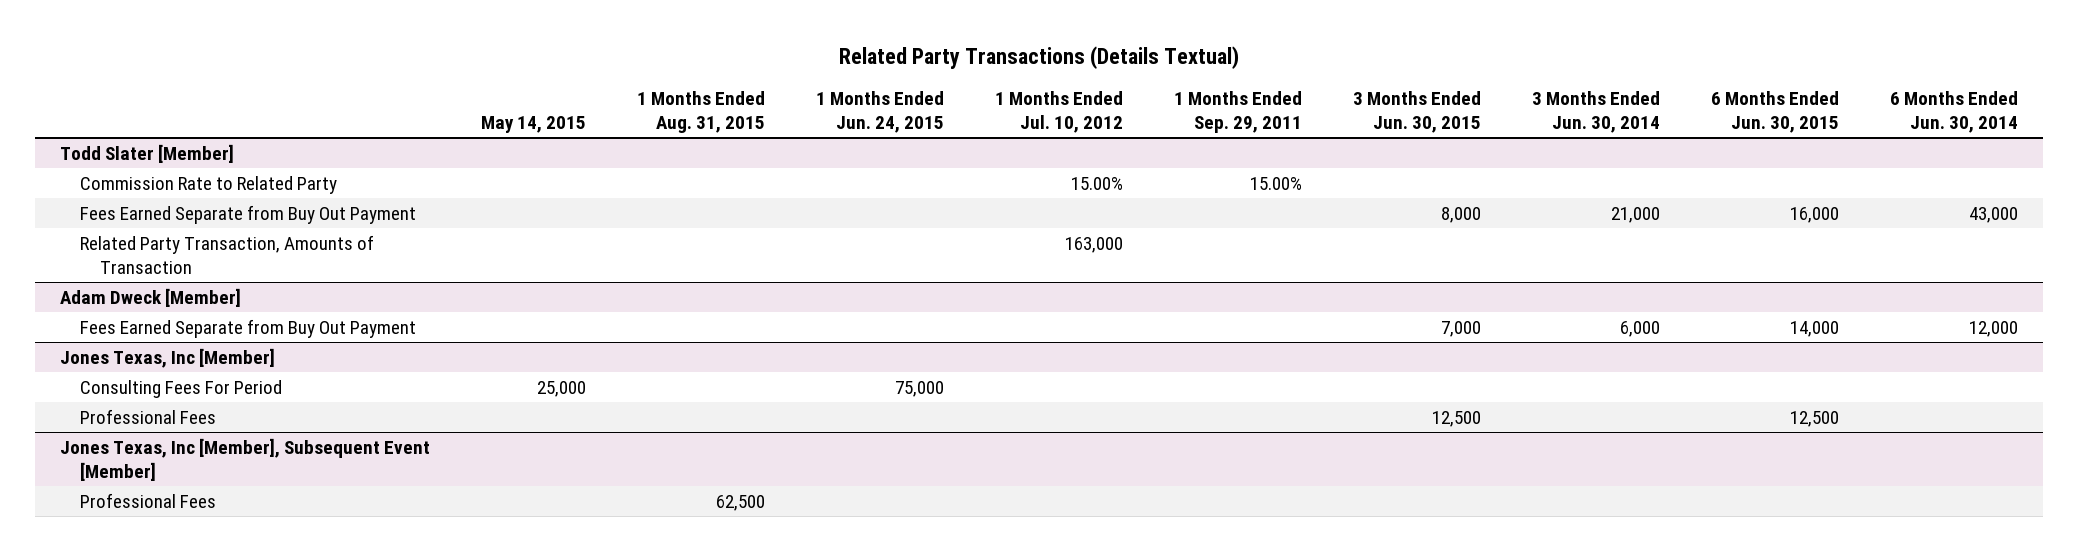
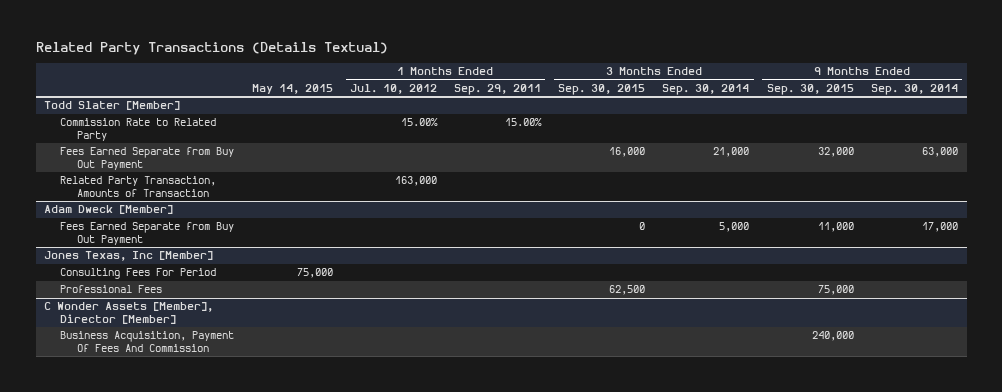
- | May 14, 2015 | 1 Months Ended Aug. 31, 2015 | 1 Months Ended Jun. 24, 2015 | 1 Months Ended Jul. 10, 2012 | 1 Months Ended Sep. 29, 2011 | 3 Months Ended Jun. 30, 2015 | 3 Months Ended Jun. 30, 2014 | 6 Months Ended Jun. 30, 2015 | 6 Months Ended Jun. 30, 2014
+ | May 14, 2015 | 1 Months Ended Jul. 10, 2012 | 1 Months Ended Sep. 29, 2011 | 3 Months Ended Sep. 30, 2015 | 3 Months Ended Sep. 30, 2014 | 9 Months Ended Sep. 30, 2015 | 9 Months Ended Sep. 30, 2014
@ Jones Texas, Inc [Member]
- Consulting Fees For Period | 25,000 | | 75,000 | | | | | |
+ Consulting Fees For Period | 75,000 | | | | | |
- Jones Texas, Inc [Member], Subsequent Event [Member]
- Professional Fees | | 62,500 | | | | | | |
+ C Wonder Assets [Member], Director [Member]
+ Business Acquisition, Payment Of Fees And Commission | | | | | | 240,000 |

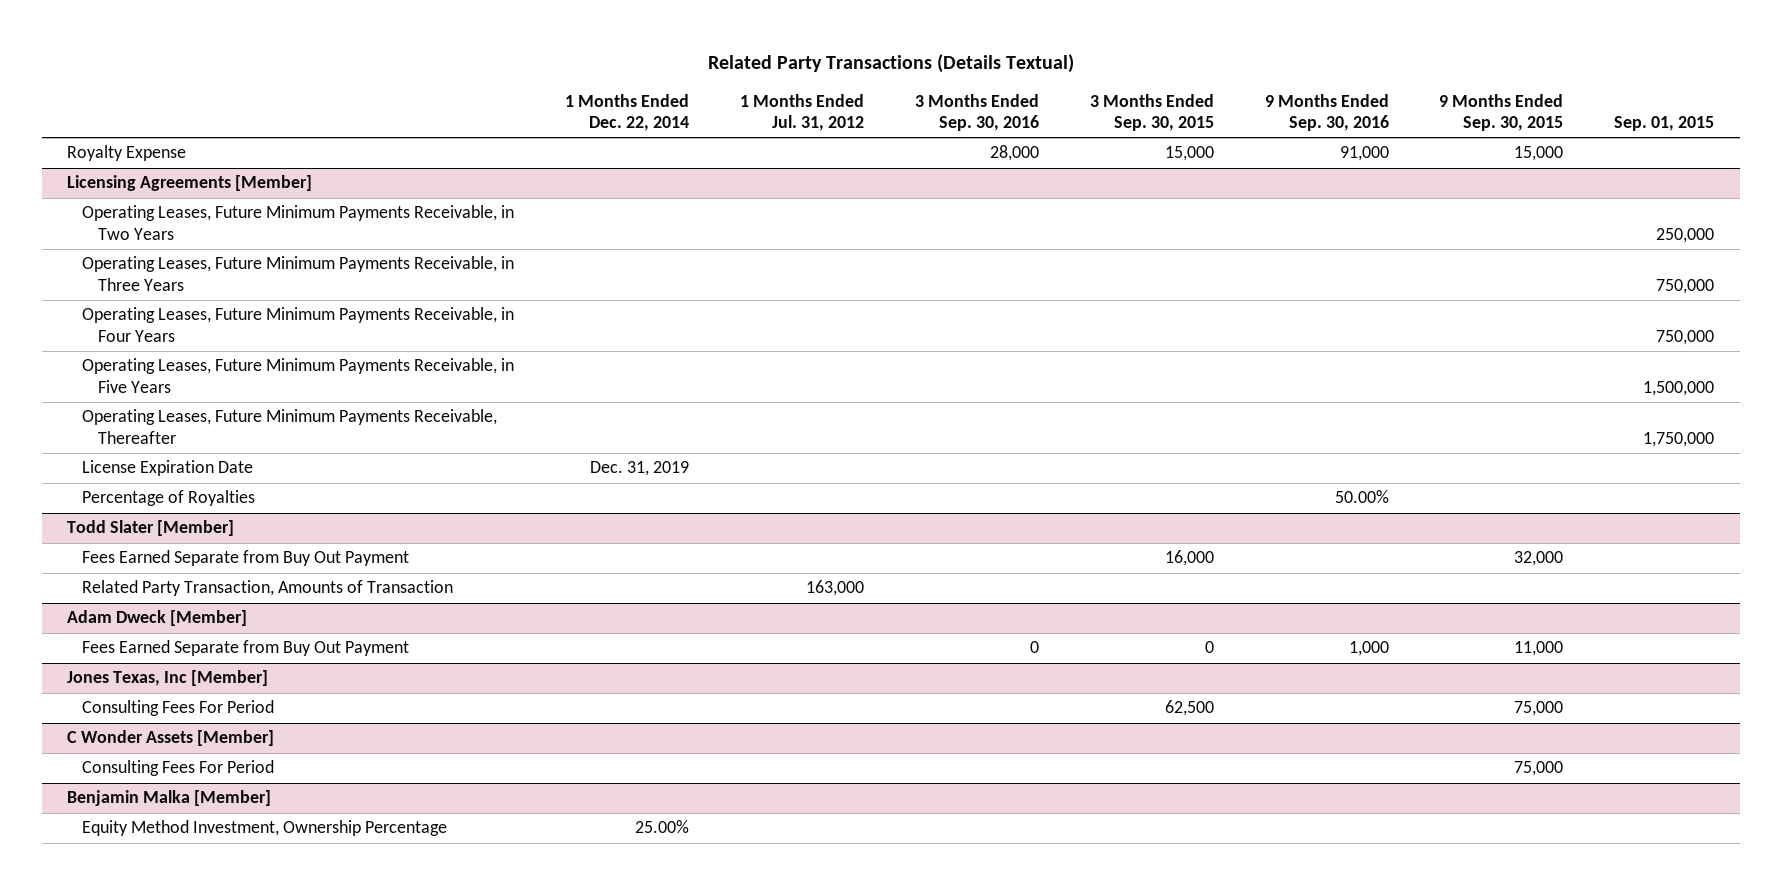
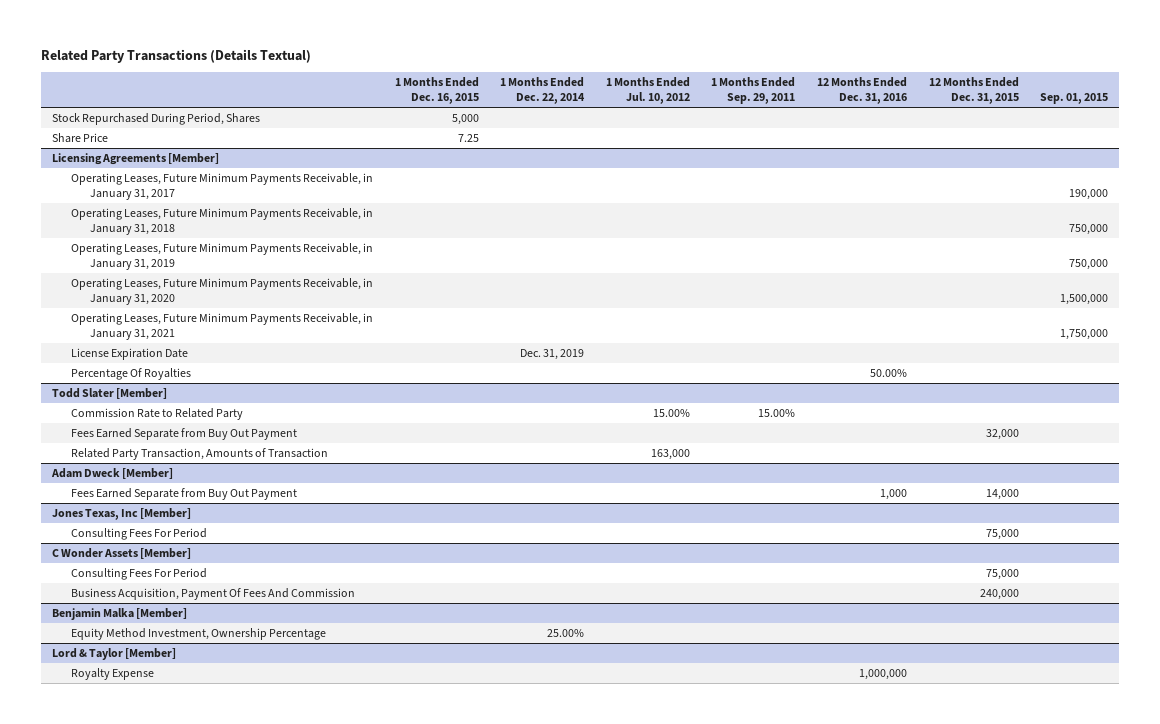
- | 1 Months Ended Dec. 22, 2014 | 1 Months Ended Jul. 31, 2012 | 3 Months Ended Sep. 30, 2016 | 3 Months Ended Sep. 30, 2015 | 9 Months Ended Sep. 30, 2016 | 9 Months Ended Sep. 30, 2015 | Sep. 01, 2015
+ | 1 Months Ended Dec. 16, 2015 | 1 Months Ended Dec. 22, 2014 | 1 Months Ended Jul. 10, 2012 | 1 Months Ended Sep. 29, 2011 | 12 Months Ended Dec. 31, 2016 | 12 Months Ended Dec. 31, 2015 | Sep. 01, 2015
- Royalty Expense | | | 28,000 | 15,000 | 91,000 | 15,000 |
+ Stock Repurchased During Period, Shares | 5,000 | | | | | |
+ Share Price | 7.25 | | | | | |
@ Licensing Agreements [Member]
- Operating Leases, Future Minimum Payments Receivable, in Two Years | | | | | | | 250,000
- Operating Leases, Future Minimum Payments Receivable, in Three Years | | | | | | | 750,000
- Operating Leases, Future Minimum Payments Receivable, in Four Years | | | | | | | 750,000
- Operating Leases, Future Minimum Payments Receivable, in Five Years | | | | | | | 1,500,000
- Operating Leases, Future Minimum Payments Receivable, Thereafter | | | | | | | 1,750,000
+ Operating Leases, Future Minimum Payments Receivable, in January 31, 2017 | | | | | | | 190,000
+ Operating Leases, Future Minimum Payments Receivable, in January 31, 2018 | | | | | | | 750,000
+ Operating Leases, Future Minimum Payments Receivable, in January 31, 2019 | | | | | | | 750,000
+ Operating Leases, Future Minimum Payments Receivable, in January 31, 2020 | | | | | | | 1,500,000
+ Operating Leases, Future Minimum Payments Receivable, in January 31, 2021 | | | | | | | 1,750,000
- Percentage of Royalties | | | | | 50.00% | |
+ Percentage Of Royalties | | | | | 50.00% | |
@ Todd Slater [Member]
+ Commission Rate to Related Party | | | 15.00% | 15.00% | | |
@ C Wonder Assets [Member]
+ Business Acquisition, Payment Of Fees And Commission | | | | | | 240,000 |
+ Lord & Taylor [Member]
+ Royalty Expense | | | | | 1,000,000 | |

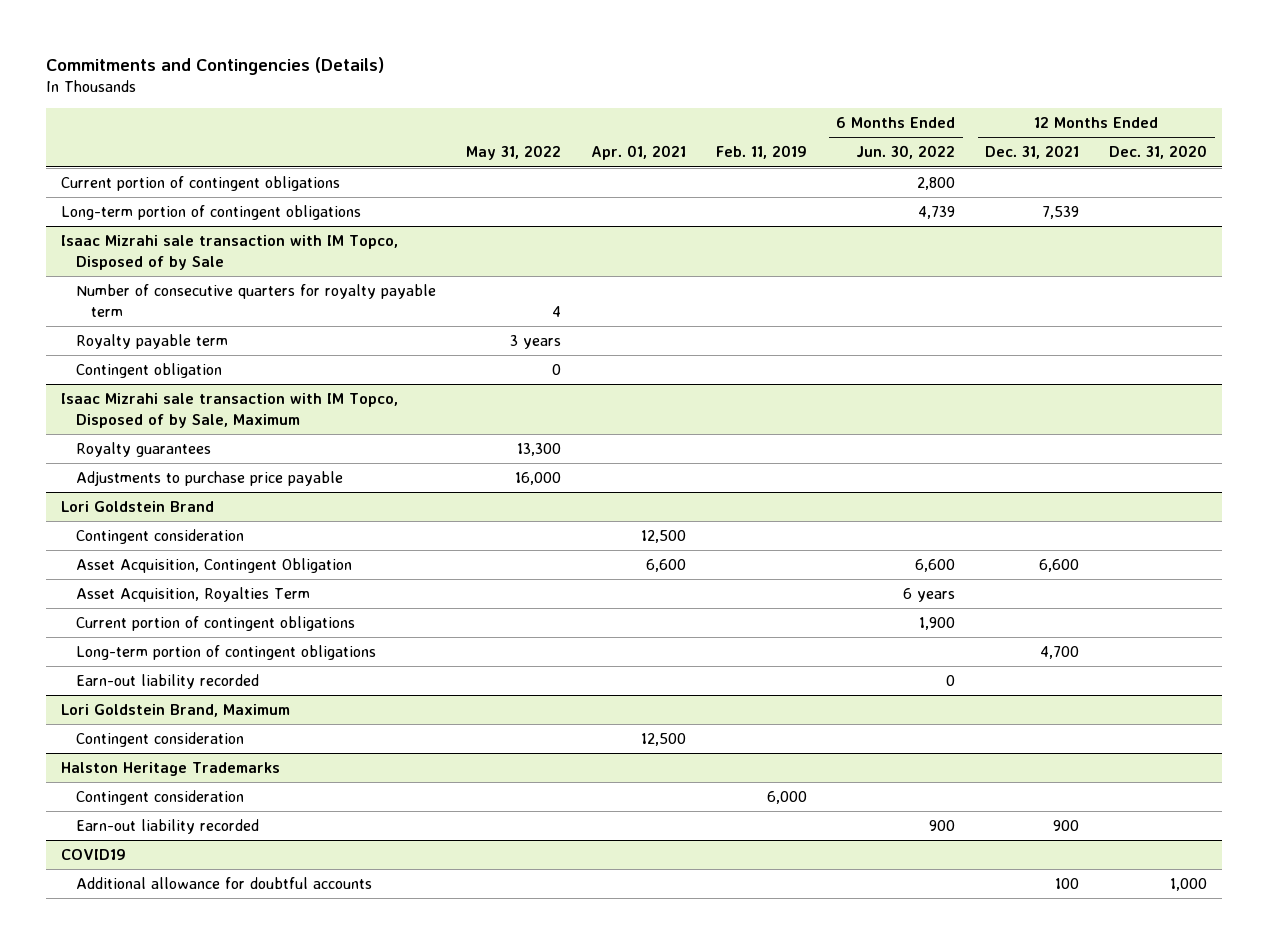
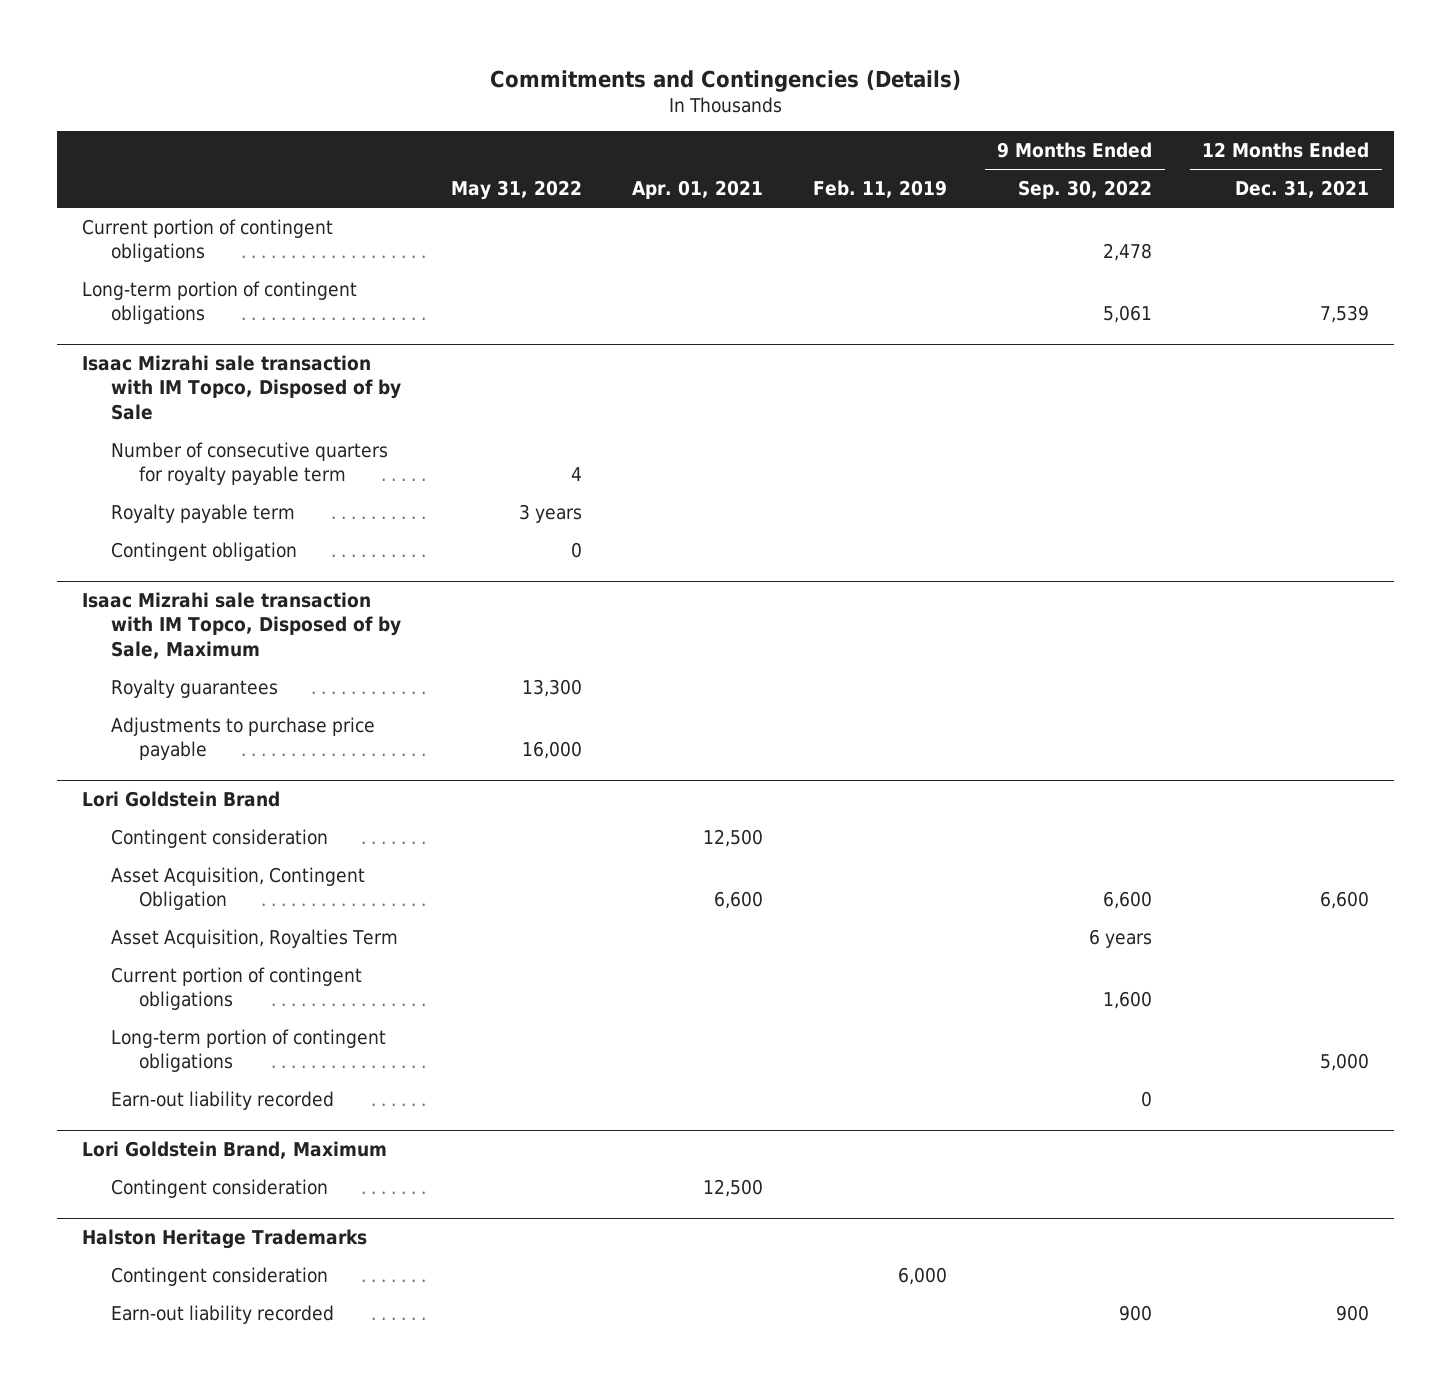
- | May 31, 2022 | Apr. 01, 2021 | Feb. 11, 2019 | 6 Months Ended Jun. 30, 2022 | 12 Months Ended Dec. 31, 2021 | 12 Months Ended Dec. 31, 2020
+ | May 31, 2022 | Apr. 01, 2021 | Feb. 11, 2019 | 9 Months Ended Sep. 30, 2022 | 12 Months Ended Dec. 31, 2021
@ Lori Goldstein Brand
- Long-term portion of contingent obligations | | | | | 4,700 |
+ Long-term portion of contingent obligations | | | | | 5,000
- COVID19
- Additional allowance for doubtful accounts | | | | | 100 | 1,000

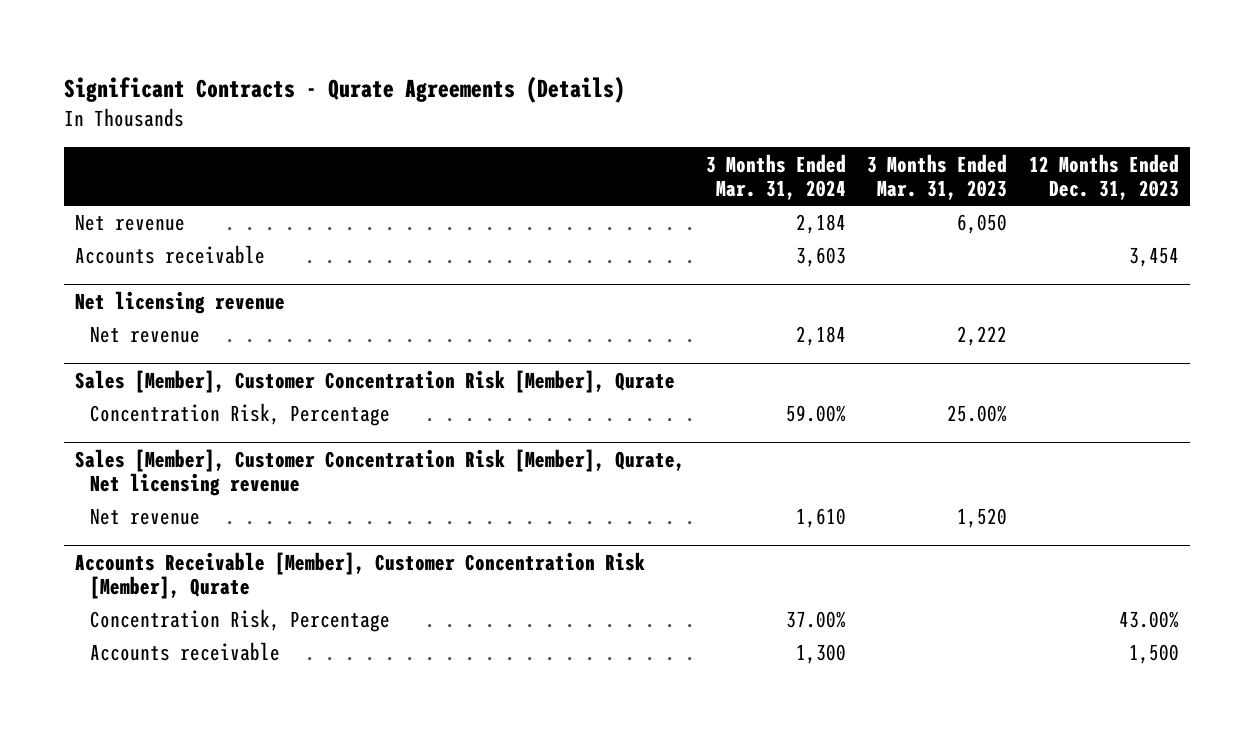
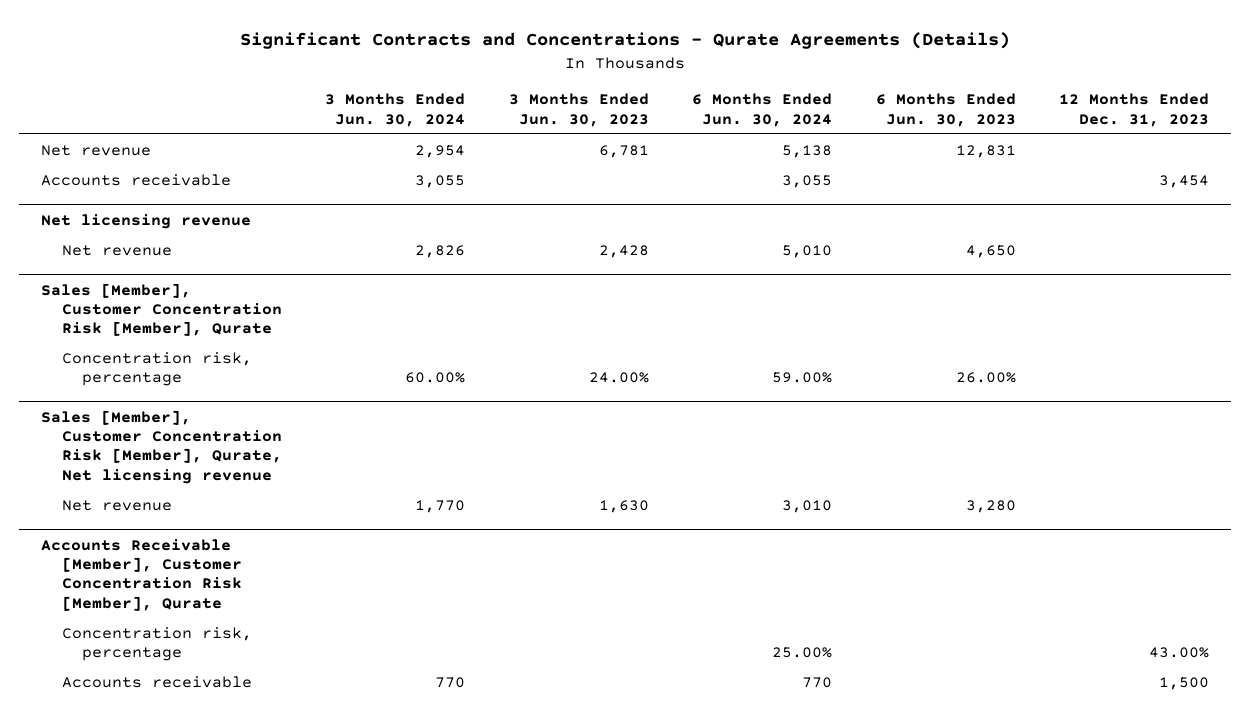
- Significant Contracts - Qurate Agreements (Details)
+ Significant Contracts and Concentrations - Qurate Agreements (Details)
- | 3 Months Ended Mar. 31, 2024 | 3 Months Ended Mar. 31, 2023 | 12 Months Ended Dec. 31, 2023
+ | 3 Months Ended Jun. 30, 2024 | 3 Months Ended Jun. 30, 2023 | 6 Months Ended Jun. 30, 2024 | 6 Months Ended Jun. 30, 2023 | 12 Months Ended Dec. 31, 2023
@ Sales [Member], Customer Concentration Risk [Member], Qurate
- Concentration Risk, Percentage | 59.00% | 25.00% |
+ Concentration risk, percentage | 60.00% | 24.00% | 59.00% | 26.00% |
@ Accounts Receivable [Member], Customer Concentration Risk [Member], Qurate
- Concentration Risk, Percentage | 37.00% | | 43.00%
+ Concentration risk, percentage | | | 25.00% | | 43.00%

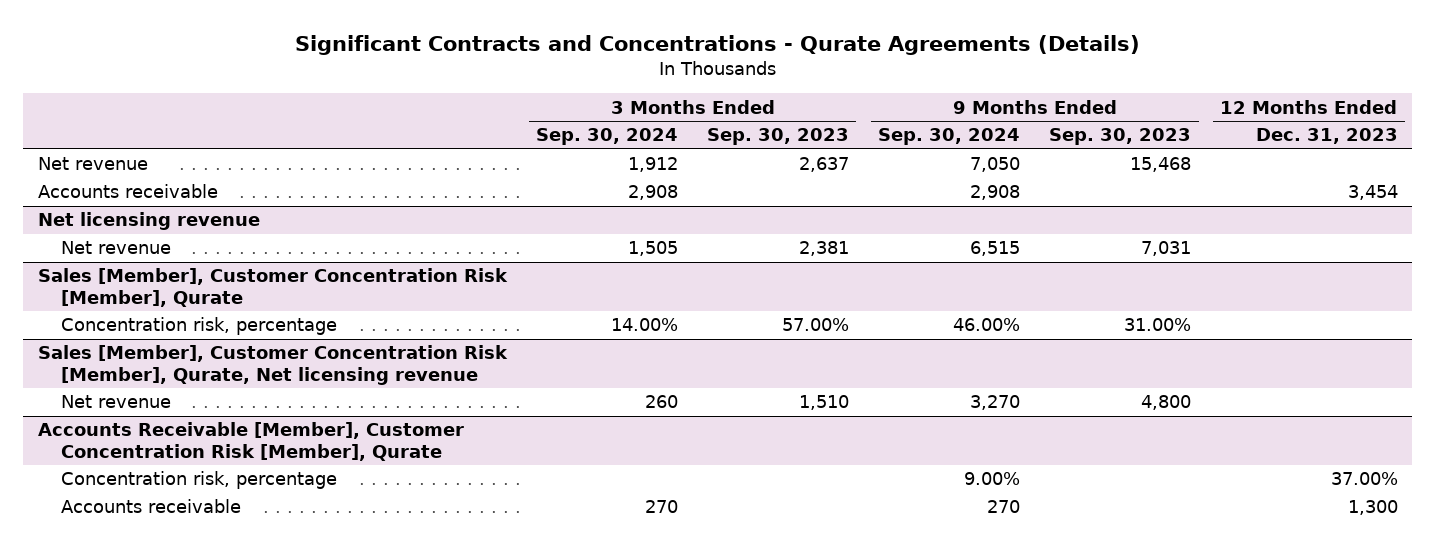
- | 3 Months Ended Jun. 30, 2024 | 3 Months Ended Jun. 30, 2023 | 6 Months Ended Jun. 30, 2024 | 6 Months Ended Jun. 30, 2023 | 12 Months Ended Dec. 31, 2023
+ | 3 Months Ended Sep. 30, 2024 | 3 Months Ended Sep. 30, 2023 | 9 Months Ended Sep. 30, 2024 | 9 Months Ended Sep. 30, 2023 | 12 Months Ended Dec. 31, 2023
@ Accounts Receivable [Member], Customer Concentration Risk [Member], Qurate
- Concentration risk, percentage | | | 25.00% | | 43.00%
- Accounts receivable | 770 | | 770 | | 1,500
+ Concentration risk, percentage | | | 9.00% | | 37.00%
+ Accounts receivable | 270 | | 270 | | 1,300

